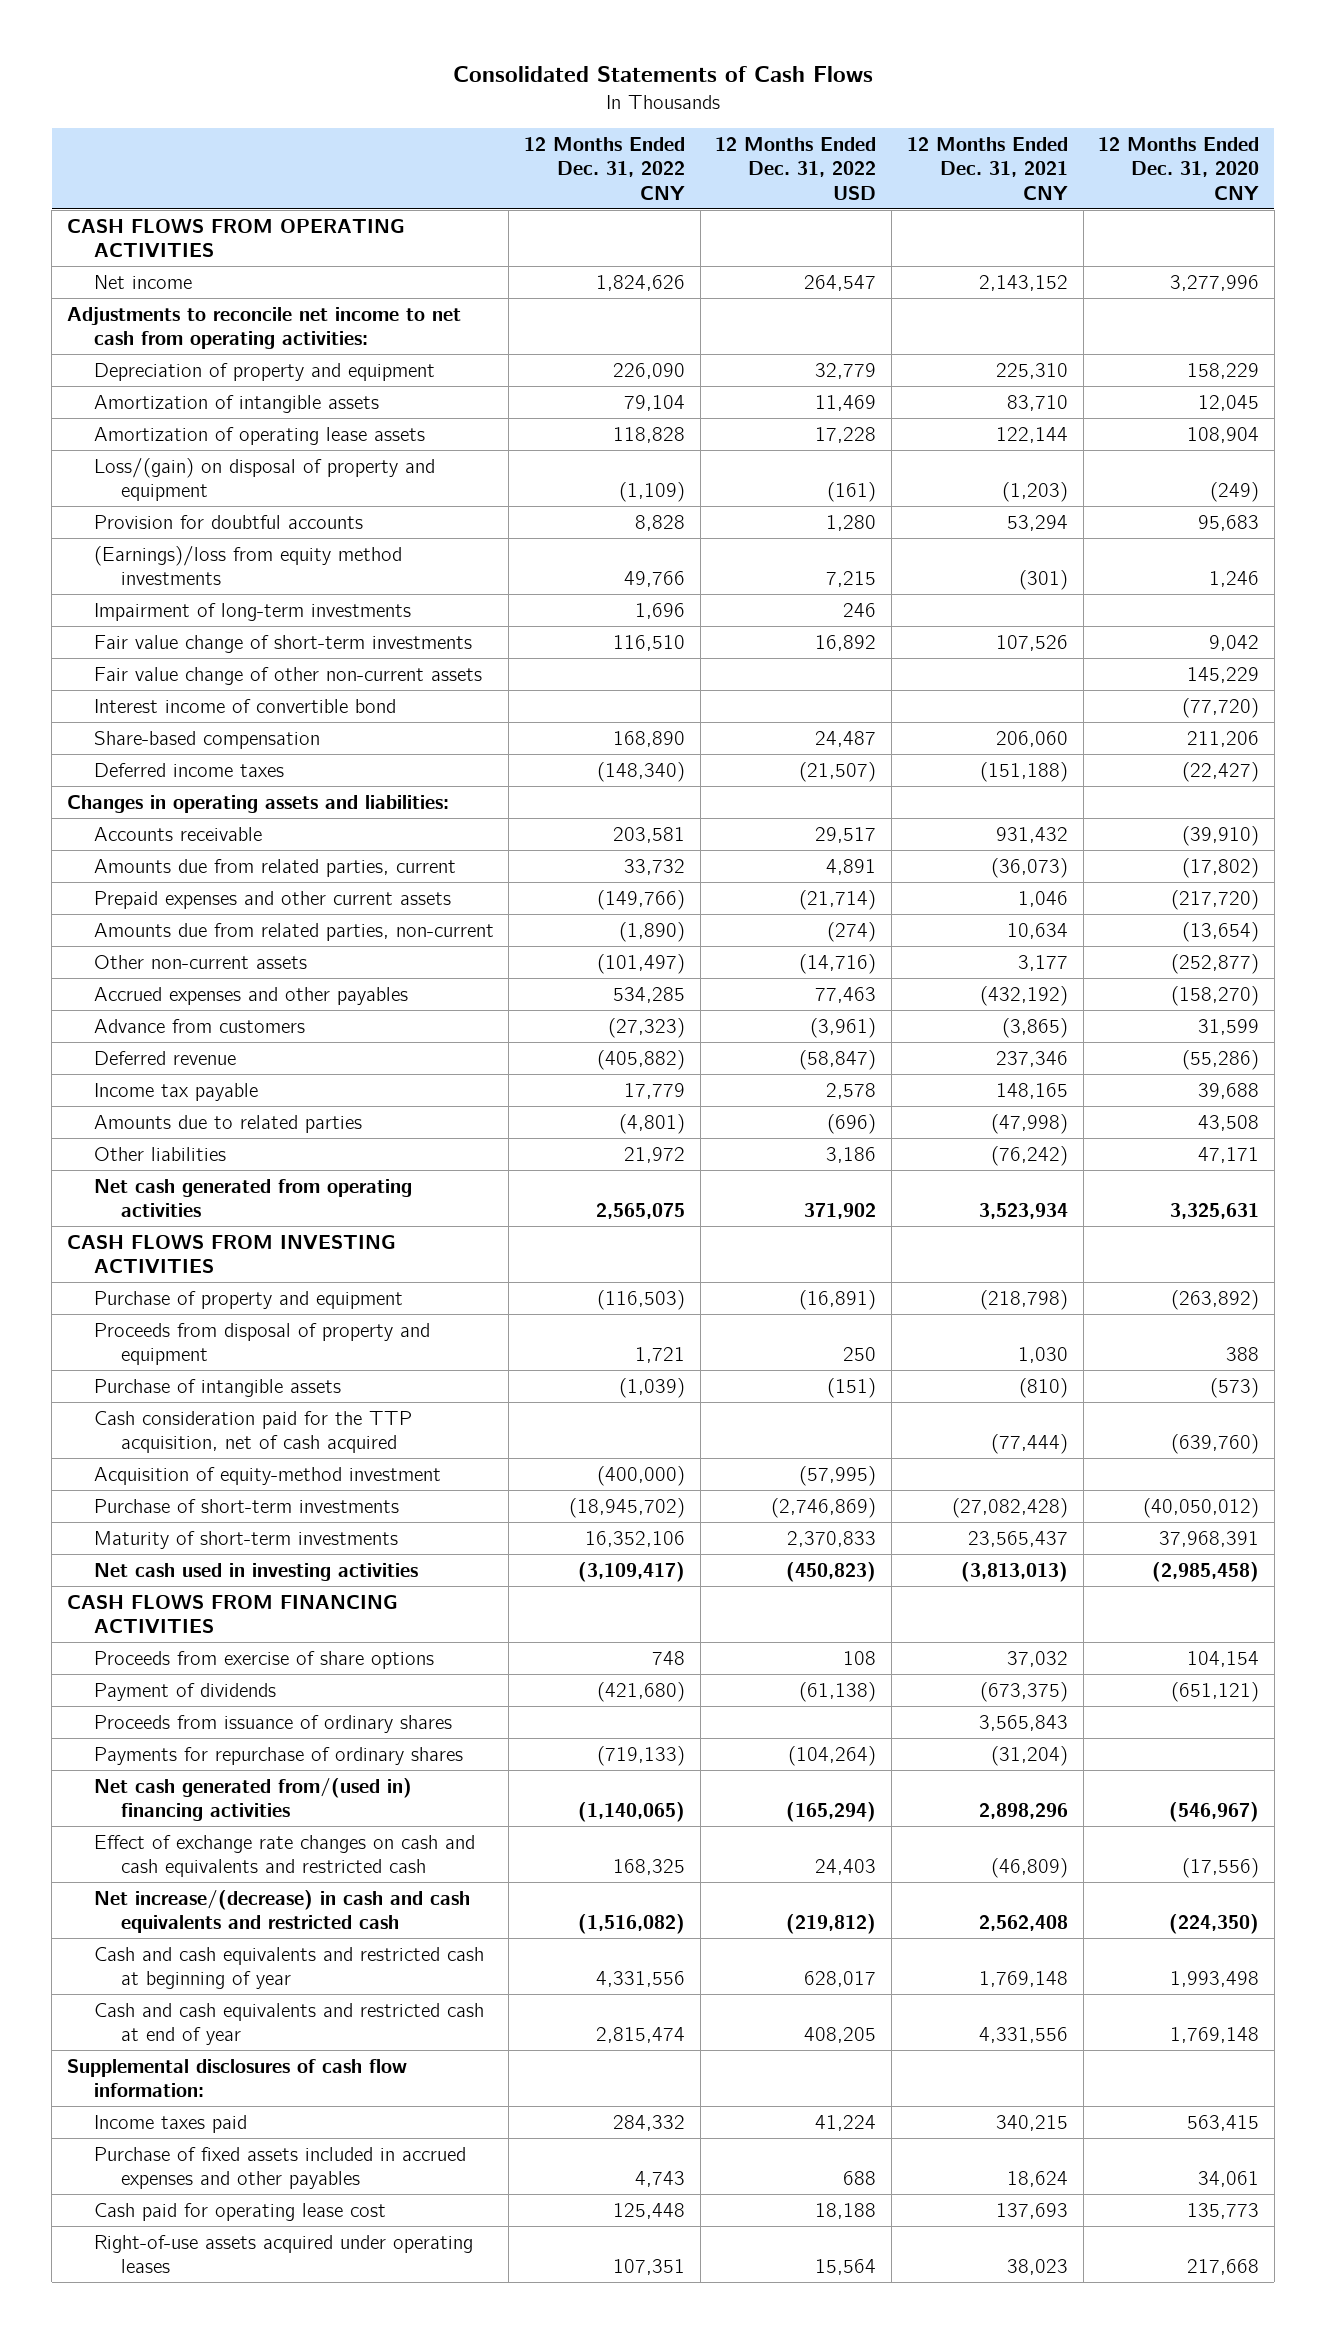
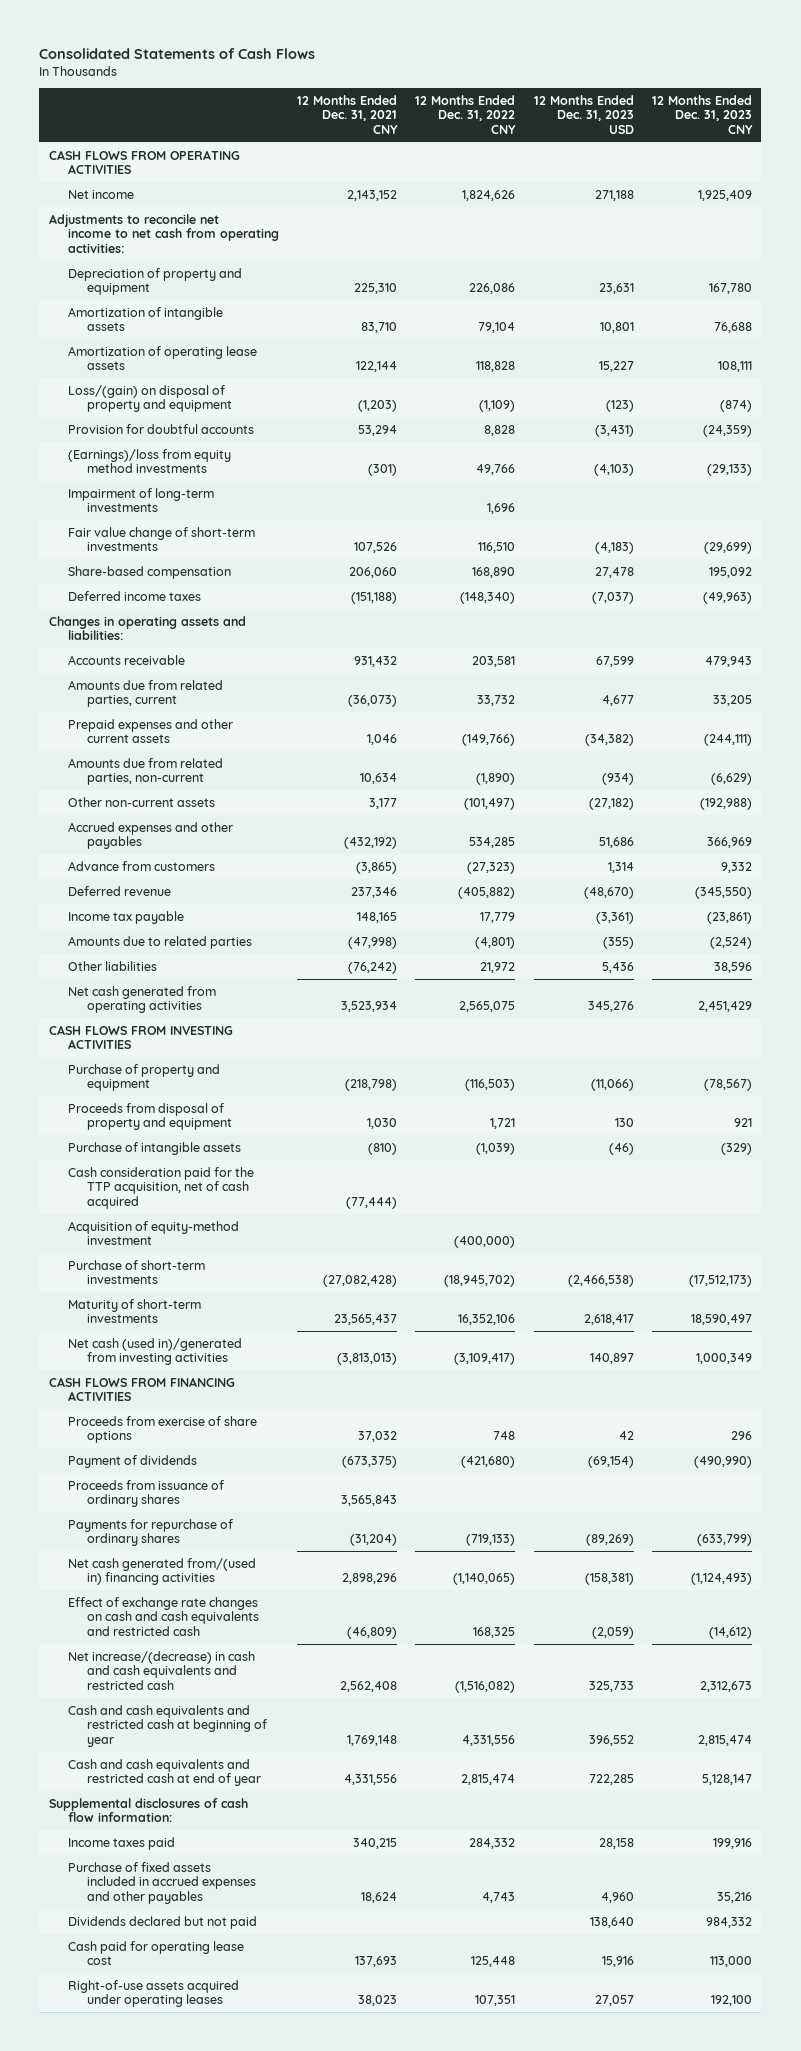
- | 12 Months Ended Dec. 31, 2022 CNY | 12 Months Ended Dec. 31, 2022 USD | 12 Months Ended Dec. 31, 2021 CNY | 12 Months Ended Dec. 31, 2020 CNY
+ | 12 Months Ended Dec. 31, 2021 CNY | 12 Months Ended Dec. 31, 2022 CNY | 12 Months Ended Dec. 31, 2023 USD | 12 Months Ended Dec. 31, 2023 CNY
- Depreciation of property and equipment | 226,090 | 32,779 | 225,310 | 158,229
+ Depreciation of property and equipment | 225,310 | 226,086 | 23,631 | 167,780
- Fair value change of other non-current assets | | | | 145,229
- Interest income of convertible bond | | | | (77,720)
- Net cash used in investing activities | (3,109,417) | (450,823) | (3,813,013) | (2,985,458)
+ Net cash (used in)/generated from investing activities | (3,813,013) | (3,109,417) | 140,897 | 1,000,349
+ Dividends declared but not paid | | | 138,640 | 984,332

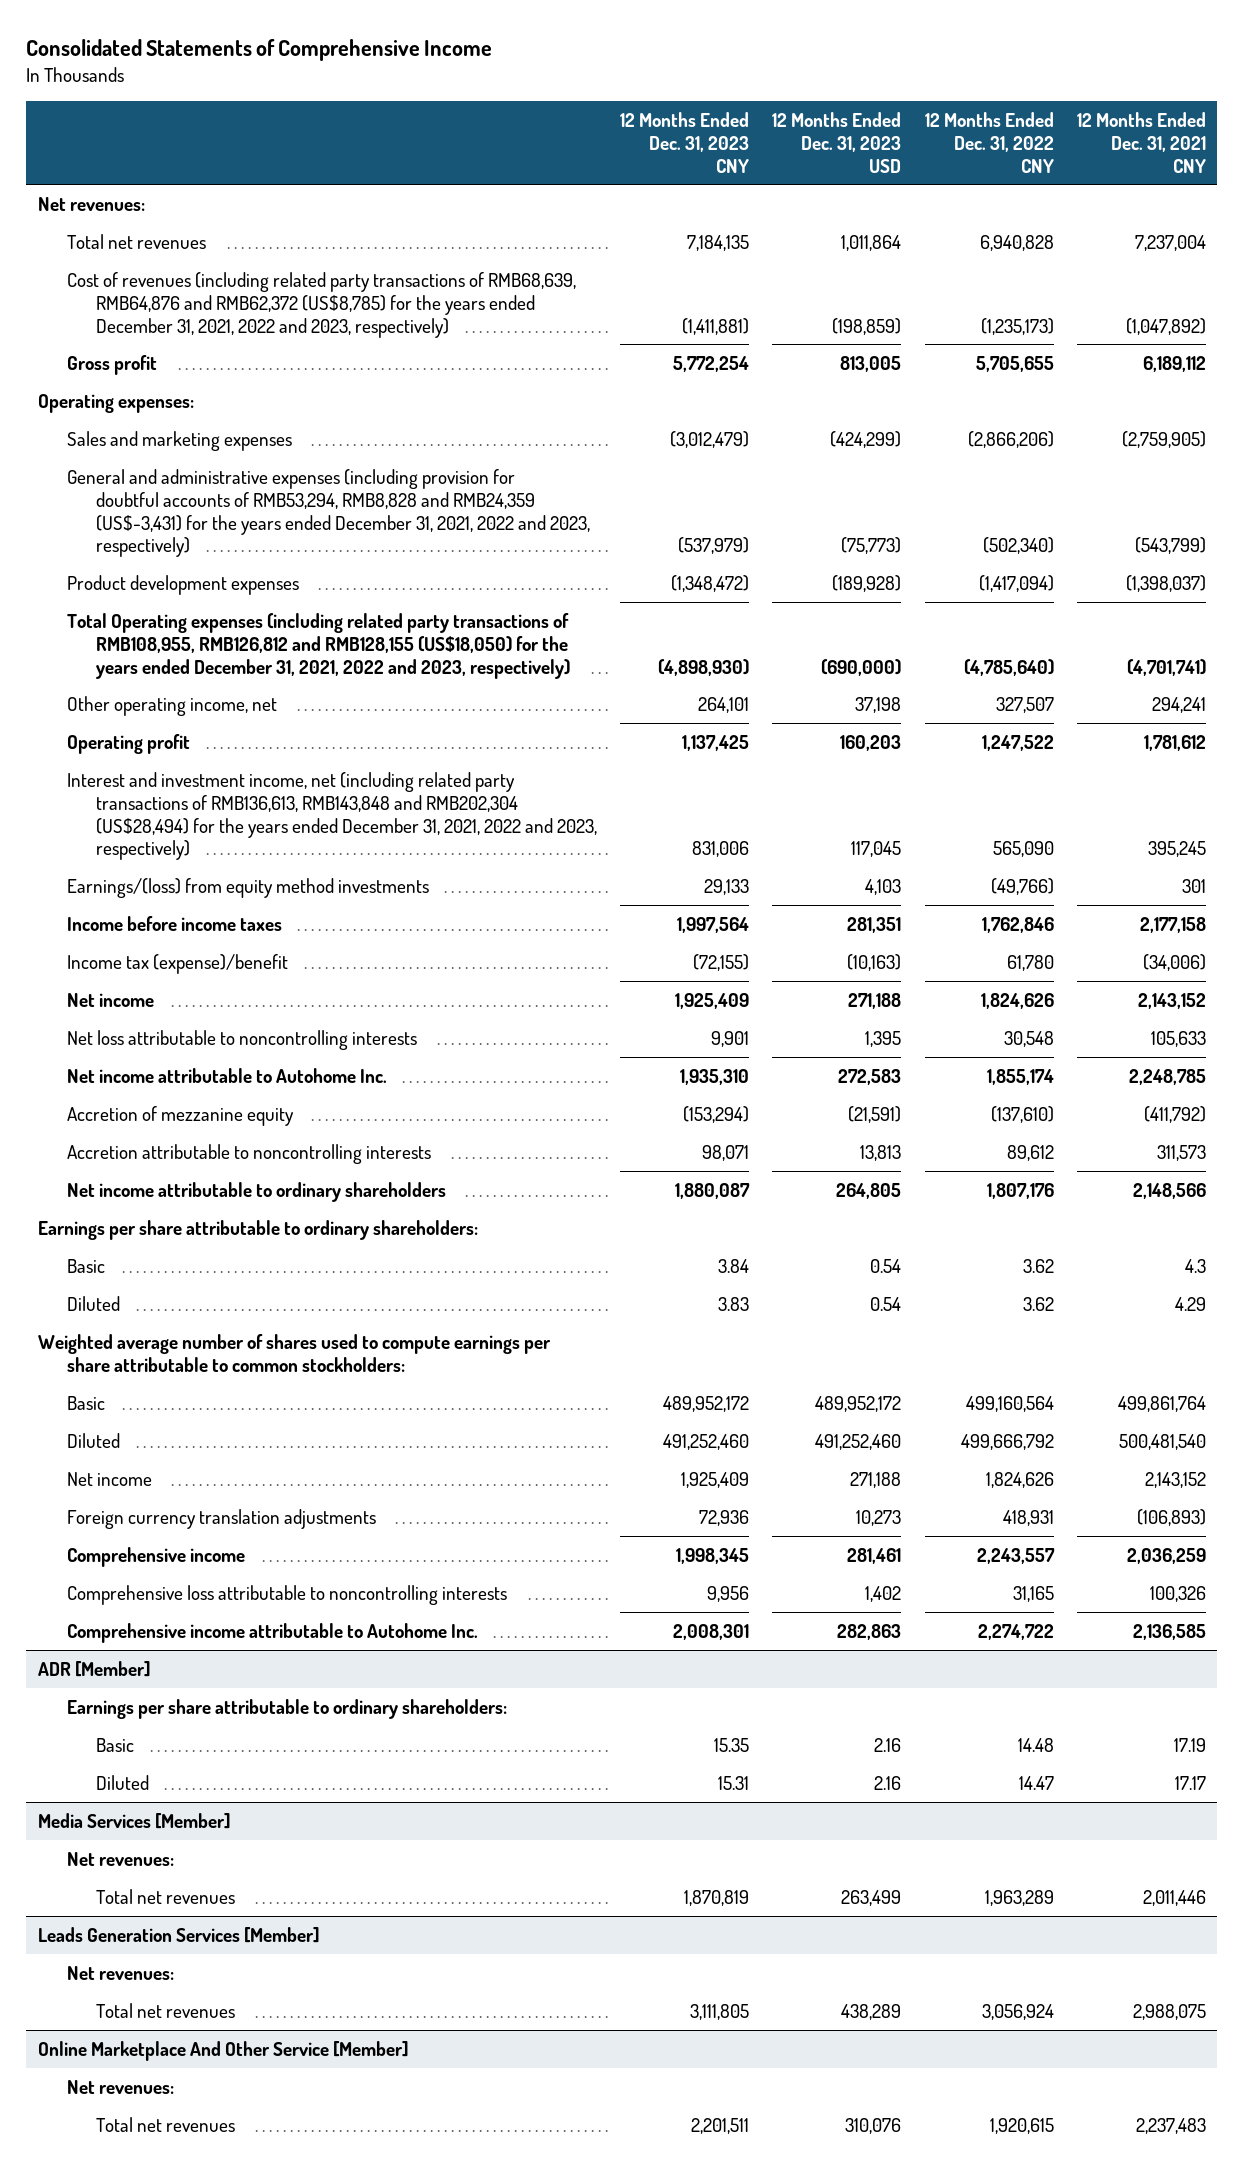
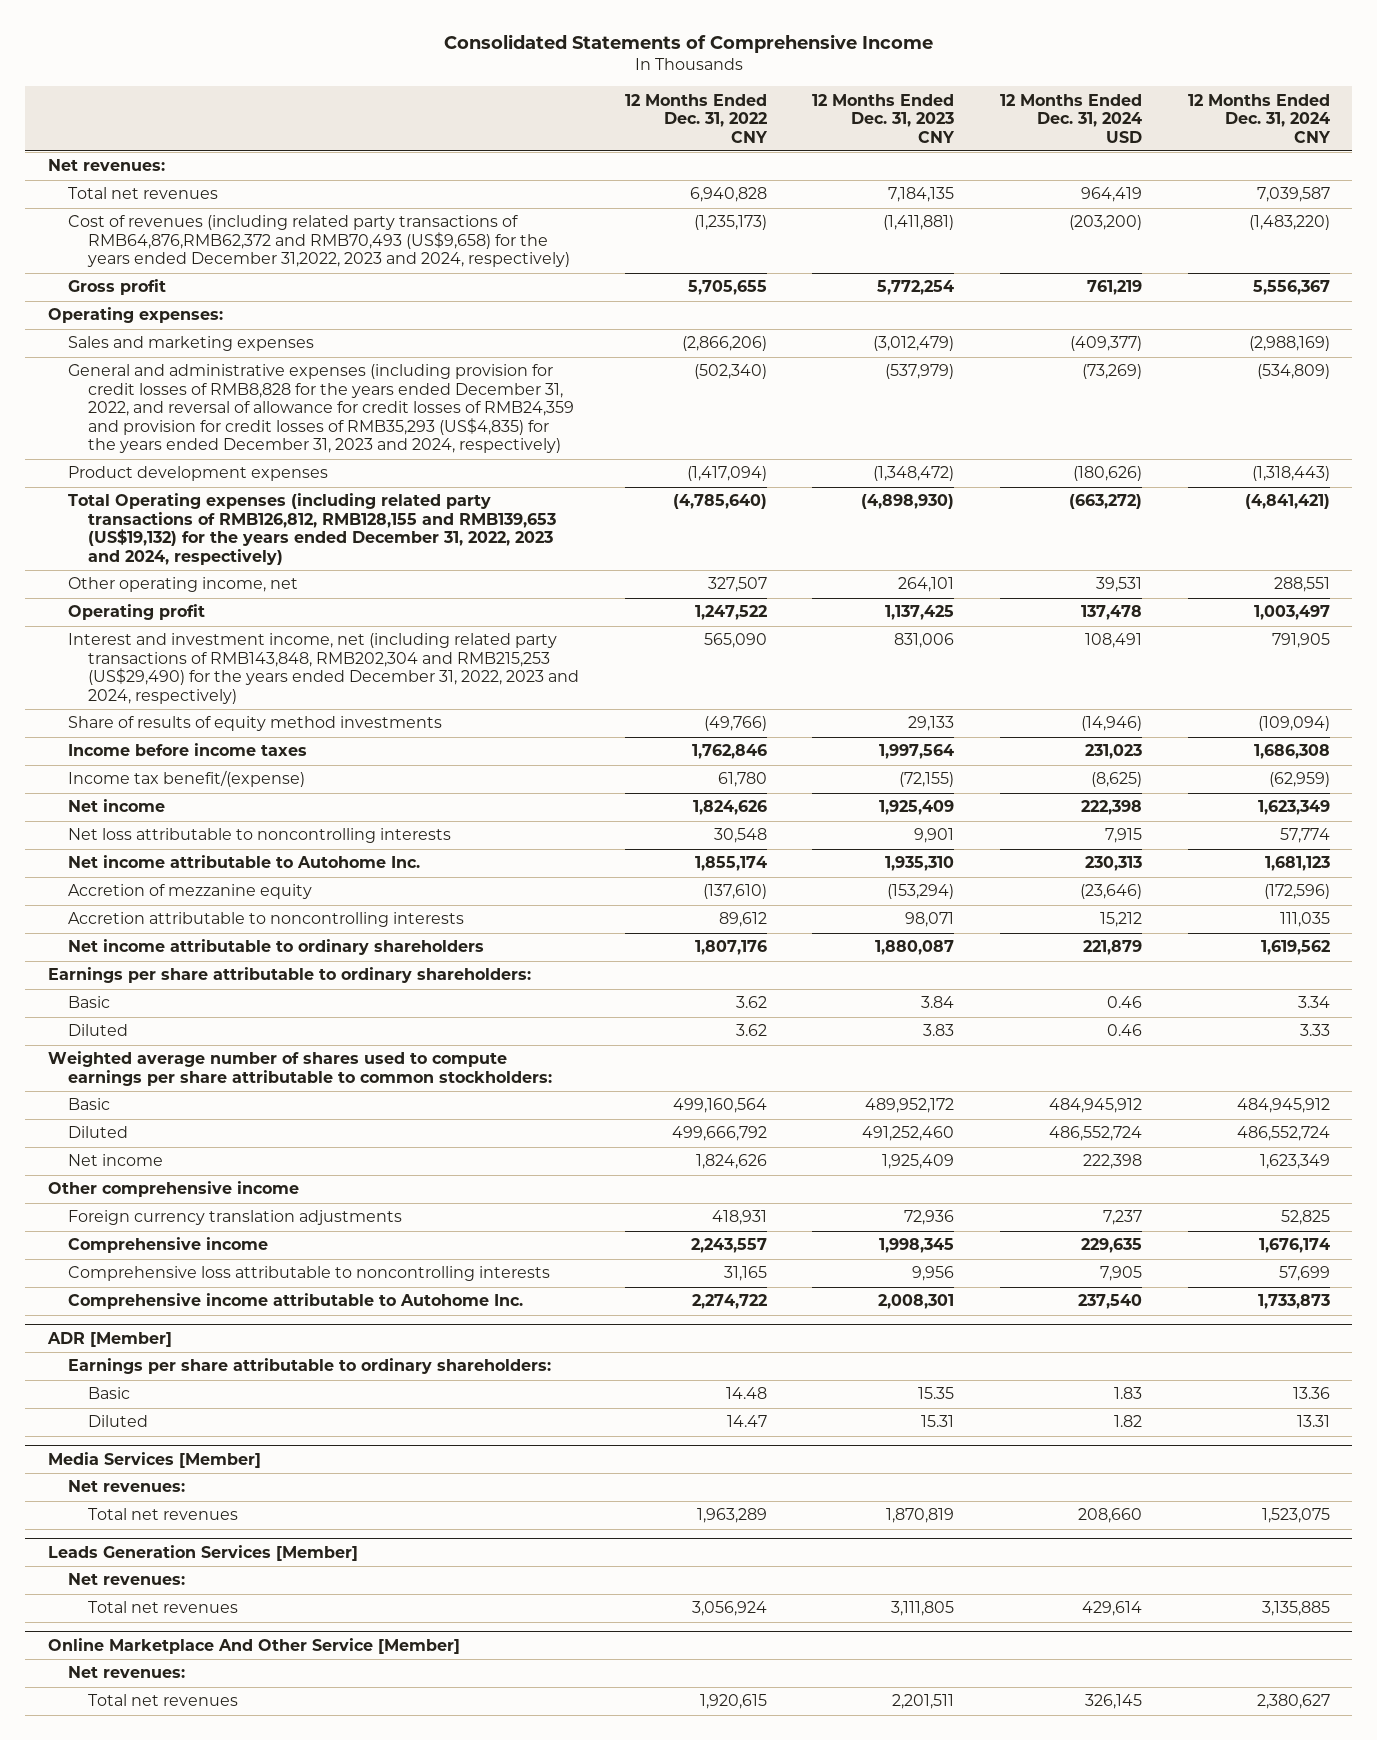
- | 12 Months Ended Dec. 31, 2023 CNY | 12 Months Ended Dec. 31, 2023 USD | 12 Months Ended Dec. 31, 2022 CNY | 12 Months Ended Dec. 31, 2021 CNY
+ | 12 Months Ended Dec. 31, 2022 CNY | 12 Months Ended Dec. 31, 2023 CNY | 12 Months Ended Dec. 31, 2024 USD | 12 Months Ended Dec. 31, 2024 CNY
- Cost of revenues (including related party transactions of RMB68,639, RMB64,876 and RMB62,372 (US$8,785) for the years ended December 31, 2021, 2022 and 2023, respectively) | (1,411,881) | (198,859) | (1,235,173) | (1,047,892)
+ Cost of revenues (including related party transactions of RMB64,876,RMB62,372 and RMB70,493 (US$9,658) for the years ended December 31,2022, 2023 and 2024, respectively) | (1,235,173) | (1,411,881) | (203,200) | (1,483,220)
- General and administrative expenses (including provision for doubtful accounts of RMB53,294, RMB8,828 and RMB24,359 (US$-3,431) for the years ended December 31, 2021, 2022 and 2023, respectively) | (537,979) | (75,773) | (502,340) | (543,799)
+ General and administrative expenses (including provision for credit losses of RMB8,828 for the years ended December 31, 2022, and reversal of allowance for credit losses of RMB24,359 and provision for credit losses of RMB35,293 (US$4,835) for the years ended December 31, 2023 and 2024, respectively) | (502,340) | (537,979) | (73,269) | (534,809)
- Total Operating expenses (including related party transactions of RMB108,955, RMB126,812 and RMB128,155 (US$18,050) for the years ended December 31, 2021, 2022 and 2023, respectively) | (4,898,930) | (690,000) | (4,785,640) | (4,701,741)
+ Total Operating expenses (including related party transactions of RMB126,812, RMB128,155 and RMB139,653 (US$19,132) for the years ended December 31, 2022, 2023 and 2024, respectively) | (4,785,640) | (4,898,930) | (663,272) | (4,841,421)
- Interest and investment income, net (including related party transactions of RMB136,613, RMB143,848 and RMB202,304 (US$28,494) for the years ended December 31, 2021, 2022 and 2023, respectively) | 831,006 | 117,045 | 565,090 | 395,245
- Earnings/(loss) from equity method investments | 29,133 | 4,103 | (49,766) | 301
+ Interest and investment income, net (including related party transactions of RMB143,848, RMB202,304 and RMB215,253 (US$29,490) for the years ended December 31, 2022, 2023 and 2024, respectively) | 565,090 | 831,006 | 108,491 | 791,905
+ Share of results of equity method investments | (49,766) | 29,133 | (14,946) | (109,094)
- Income tax (expense)/benefit | (72,155) | (10,163) | 61,780 | (34,006)
+ Income tax benefit/(expense) | 61,780 | (72,155) | (8,625) | (62,959)
+ Other comprehensive income

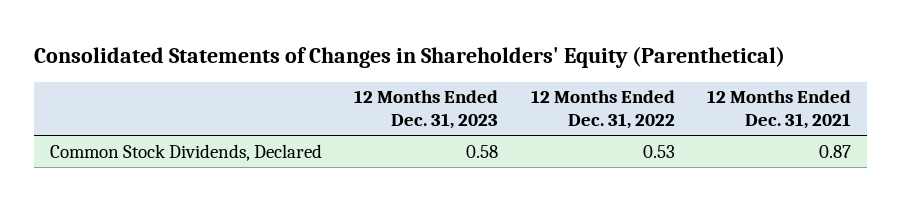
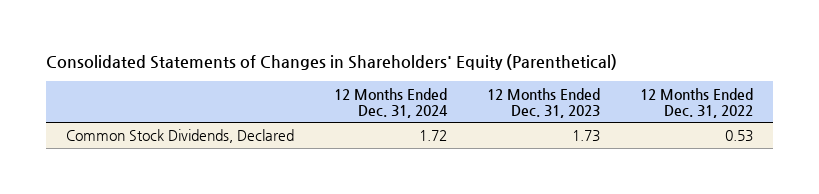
- | 12 Months Ended Dec. 31, 2023 | 12 Months Ended Dec. 31, 2022 | 12 Months Ended Dec. 31, 2021
+ | 12 Months Ended Dec. 31, 2024 | 12 Months Ended Dec. 31, 2023 | 12 Months Ended Dec. 31, 2022
- Common Stock Dividends, Declared | 0.58 | 0.53 | 0.87
+ Common Stock Dividends, Declared | 1.72 | 1.73 | 0.53

